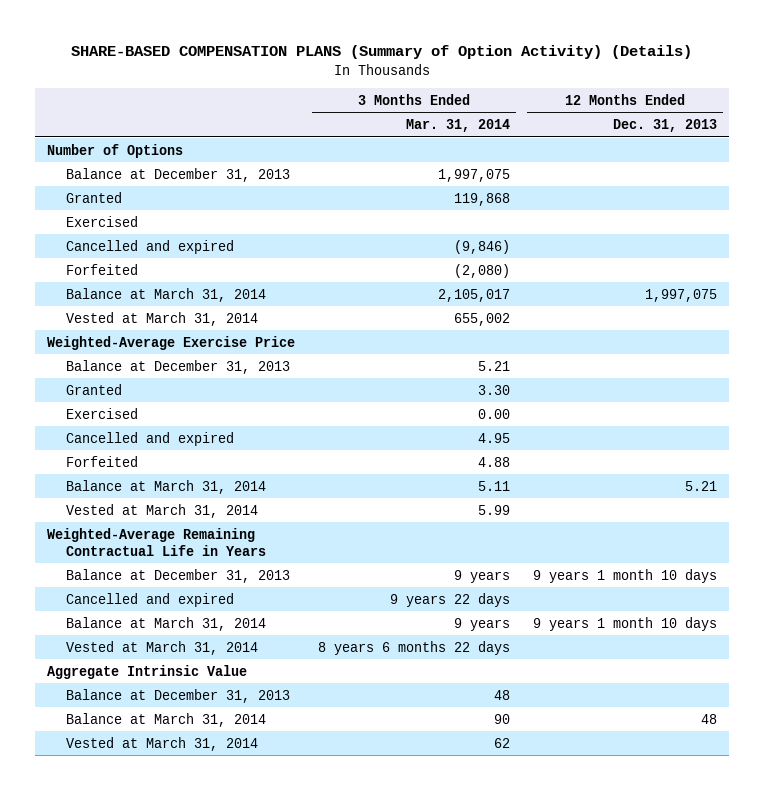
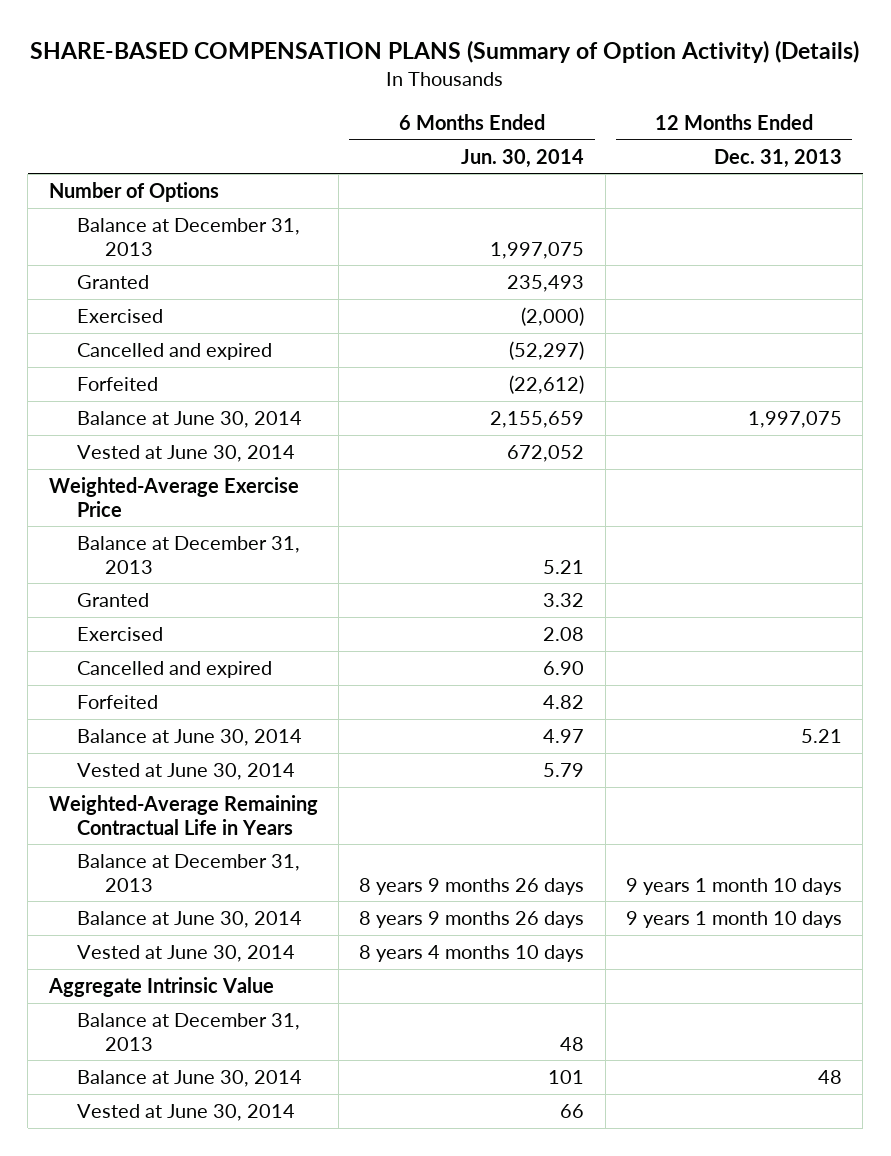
- | 3 Months Ended Mar. 31, 2014 | 12 Months Ended Dec. 31, 2013
+ | 6 Months Ended Jun. 30, 2014 | 12 Months Ended Dec. 31, 2013
- Balance at March 31, 2014 | 2,105,017 | 1,997,075
- Vested at March 31, 2014 | 655,002 |
+ Balance at June 30, 2014 | 2,155,659 | 1,997,075
+ Vested at June 30, 2014 | 672,052 |
- Balance at March 31, 2014 | 5.11 | 5.21
- Vested at March 31, 2014 | 5.99 |
+ Balance at June 30, 2014 | 4.97 | 5.21
+ Vested at June 30, 2014 | 5.79 |
- Cancelled and expired | 9 years 22 days |
- Balance at March 31, 2014 | 9 years | 9 years 1 month 10 days
- Vested at March 31, 2014 | 8 years 6 months 22 days |
+ Balance at June 30, 2014 | 8 years 9 months 26 days | 9 years 1 month 10 days
+ Vested at June 30, 2014 | 8 years 4 months 10 days |
- Balance at March 31, 2014 | 90 | 48
- Vested at March 31, 2014 | 62 |
+ Balance at June 30, 2014 | 101 | 48
+ Vested at June 30, 2014 | 66 |

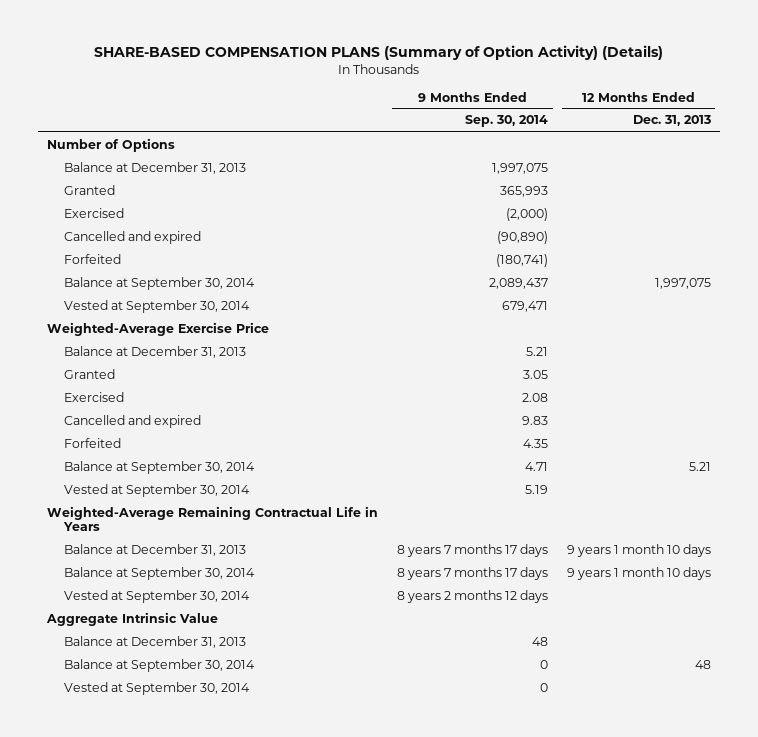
- | 6 Months Ended Jun. 30, 2014 | 12 Months Ended Dec. 31, 2013
+ | 9 Months Ended Sep. 30, 2014 | 12 Months Ended Dec. 31, 2013
- Balance at June 30, 2014 | 2,155,659 | 1,997,075
- Vested at June 30, 2014 | 672,052 |
+ Balance at September 30, 2014 | 2,089,437 | 1,997,075
+ Vested at September 30, 2014 | 679,471 |
- Balance at June 30, 2014 | 4.97 | 5.21
- Vested at June 30, 2014 | 5.79 |
+ Balance at September 30, 2014 | 4.71 | 5.21
+ Vested at September 30, 2014 | 5.19 |
- Balance at June 30, 2014 | 8 years 9 months 26 days | 9 years 1 month 10 days
- Vested at June 30, 2014 | 8 years 4 months 10 days |
+ Balance at September 30, 2014 | 8 years 7 months 17 days | 9 years 1 month 10 days
+ Vested at September 30, 2014 | 8 years 2 months 12 days |
- Balance at June 30, 2014 | 101 | 48
- Vested at June 30, 2014 | 66 |
+ Balance at September 30, 2014 | 0 | 48
+ Vested at September 30, 2014 | 0 |

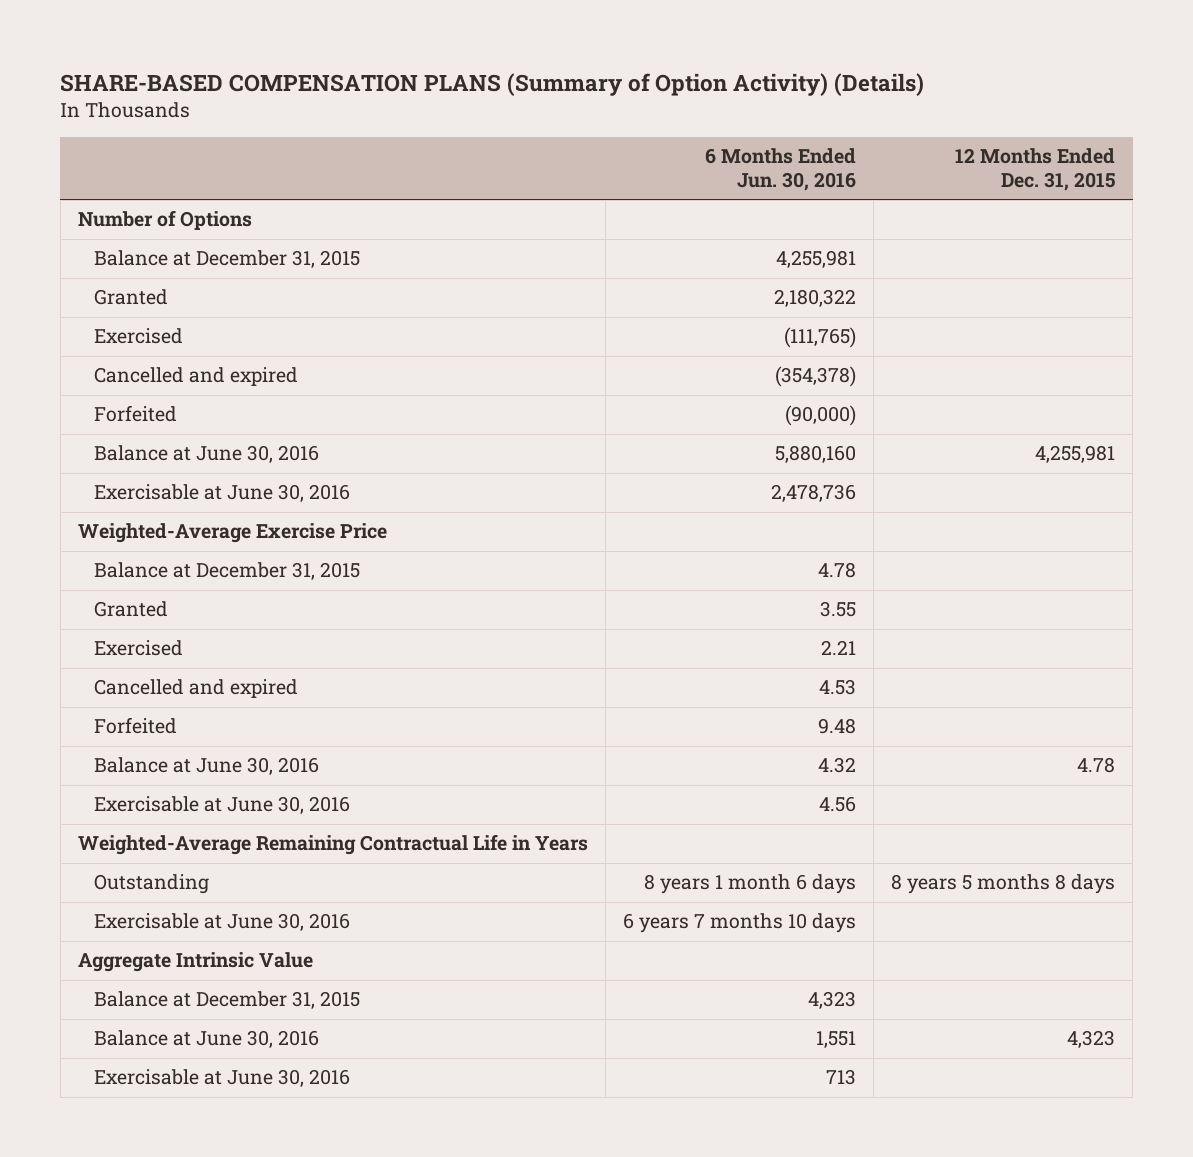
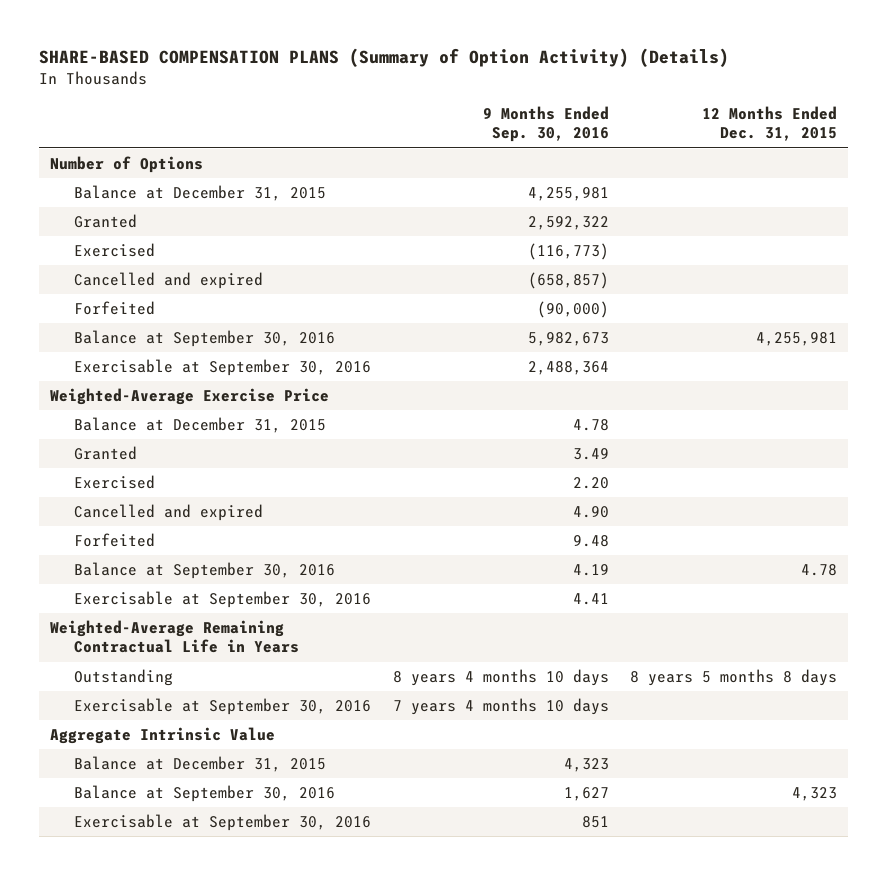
- | 6 Months Ended Jun. 30, 2016 | 12 Months Ended Dec. 31, 2015
+ | 9 Months Ended Sep. 30, 2016 | 12 Months Ended Dec. 31, 2015
- Balance at June 30, 2016 | 5,880,160 | 4,255,981
- Exercisable at June 30, 2016 | 2,478,736 |
+ Balance at September 30, 2016 | 5,982,673 | 4,255,981
+ Exercisable at September 30, 2016 | 2,488,364 |
- Balance at June 30, 2016 | 4.32 | 4.78
- Exercisable at June 30, 2016 | 4.56 |
+ Balance at September 30, 2016 | 4.19 | 4.78
+ Exercisable at September 30, 2016 | 4.41 |
- Exercisable at June 30, 2016 | 6 years 7 months 10 days |
+ Exercisable at September 30, 2016 | 7 years 4 months 10 days |
- Balance at June 30, 2016 | 1,551 | 4,323
- Exercisable at June 30, 2016 | 713 |
+ Balance at September 30, 2016 | 1,627 | 4,323
+ Exercisable at September 30, 2016 | 851 |

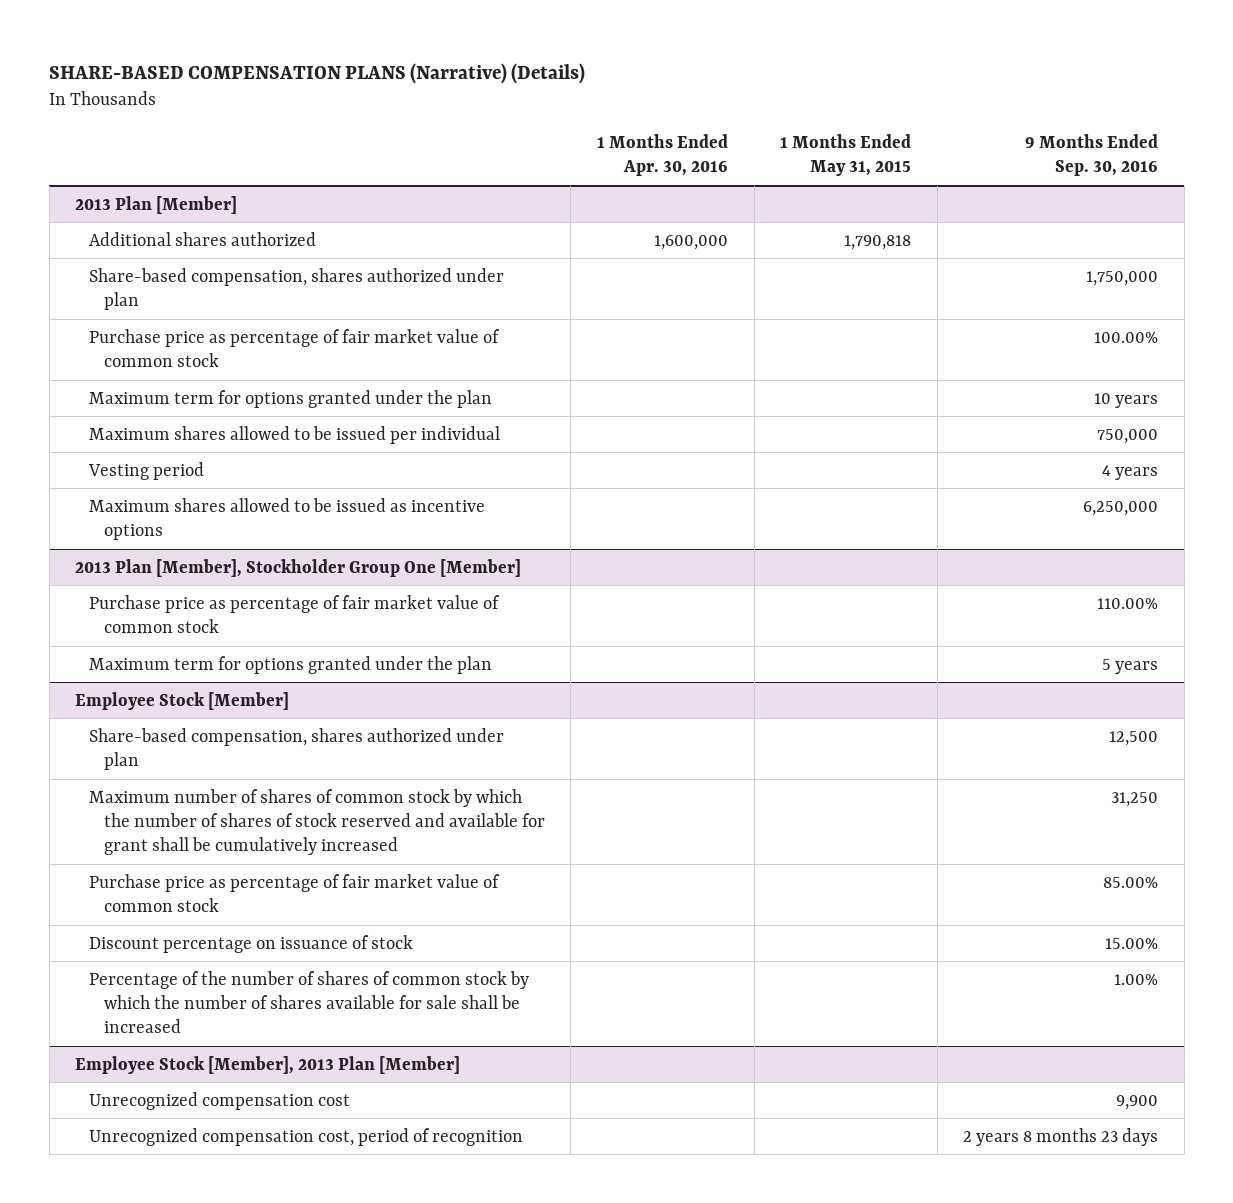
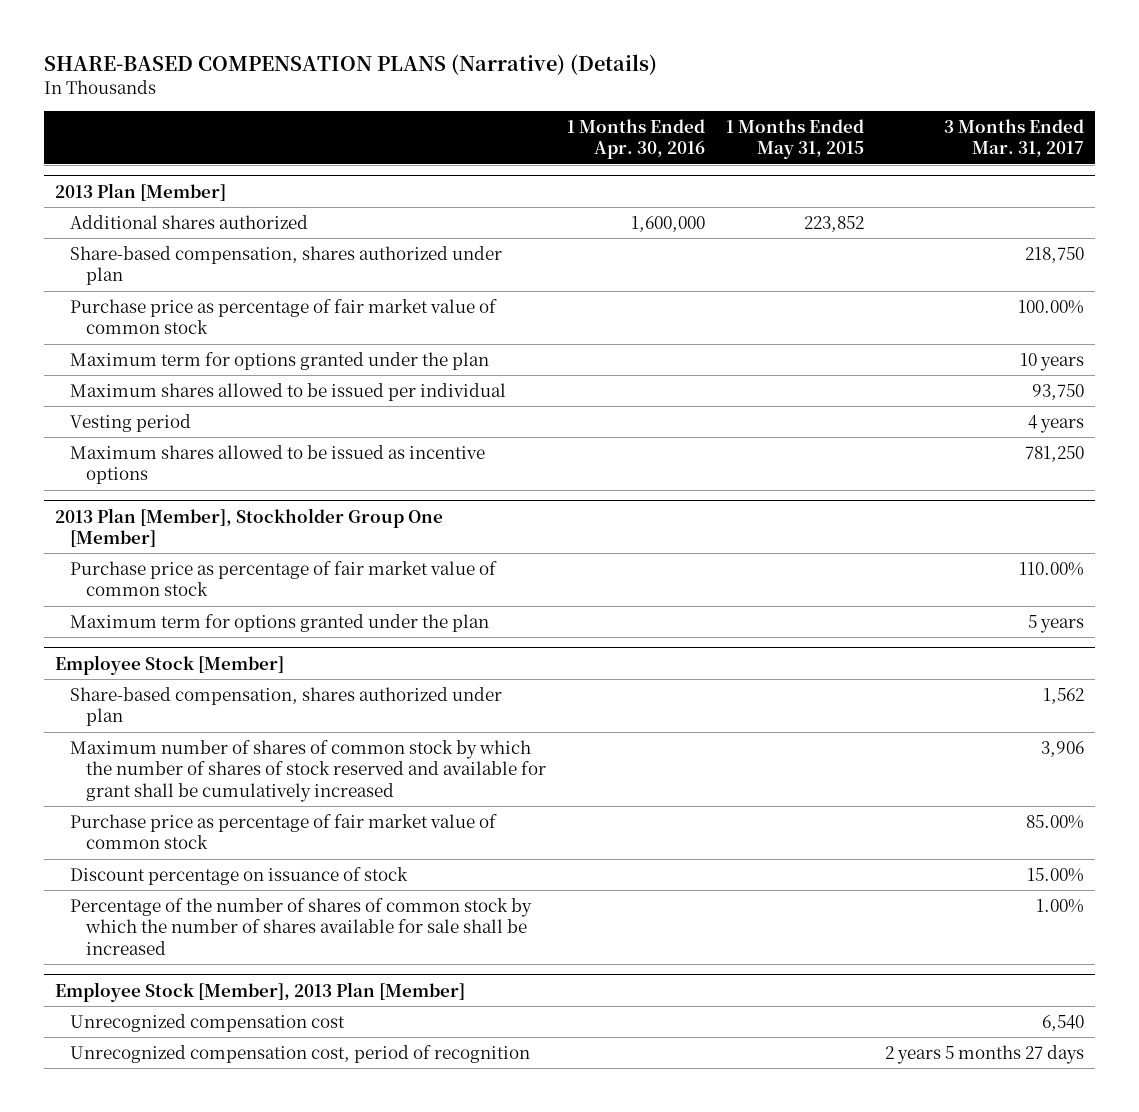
- | 1 Months Ended Apr. 30, 2016 | 1 Months Ended May 31, 2015 | 9 Months Ended Sep. 30, 2016
+ | 1 Months Ended Apr. 30, 2016 | 1 Months Ended May 31, 2015 | 3 Months Ended Mar. 31, 2017
@ 2013 Plan [Member]
- Additional shares authorized | 1,600,000 | 1,790,818 |
+ Additional shares authorized | 1,600,000 | 223,852 |

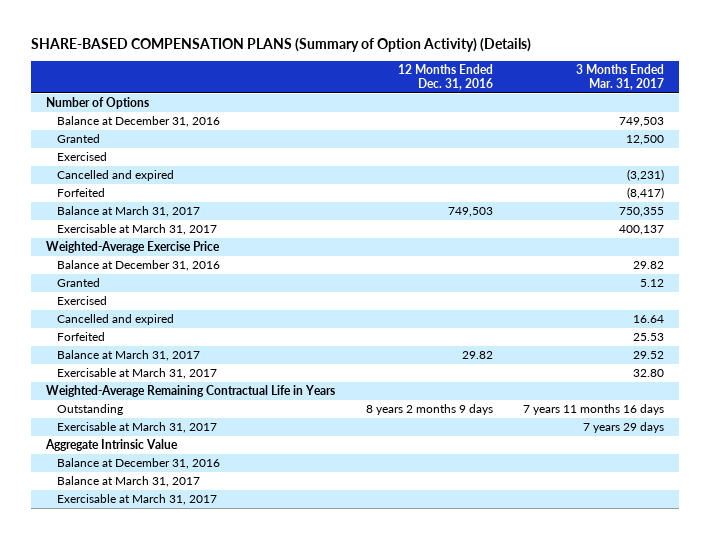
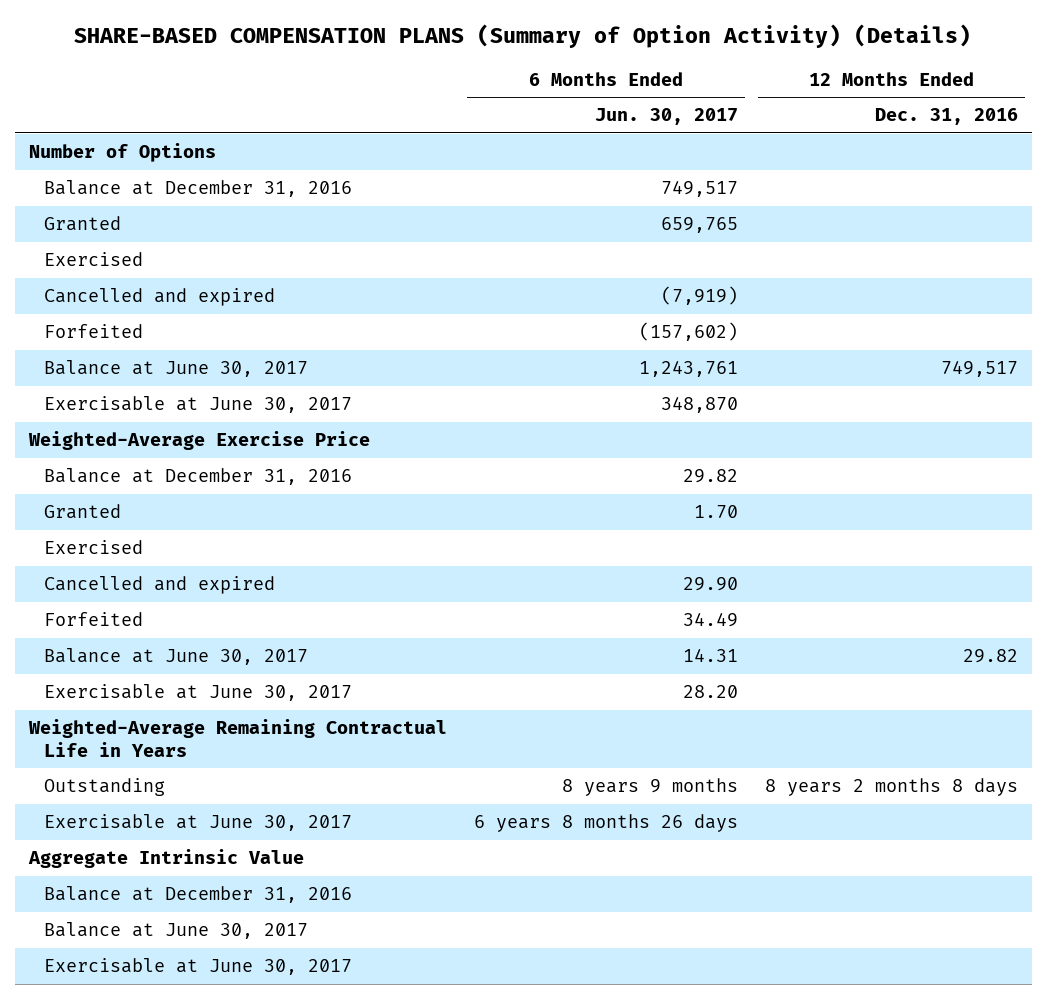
- | 12 Months Ended Dec. 31, 2016 | 3 Months Ended Mar. 31, 2017
+ | 6 Months Ended Jun. 30, 2017 | 12 Months Ended Dec. 31, 2016
- Balance at March 31, 2017 | 749,503 | 750,355
- Exercisable at March 31, 2017 | | 400,137
+ Balance at June 30, 2017 | 1,243,761 | 749,517
+ Exercisable at June 30, 2017 | 348,870 |
- Balance at March 31, 2017 | 29.82 | 29.52
- Exercisable at March 31, 2017 | | 32.80
+ Balance at June 30, 2017 | 14.31 | 29.82
+ Exercisable at June 30, 2017 | 28.20 |
- Outstanding | 8 years 2 months 9 days | 7 years 11 months 16 days
- Exercisable at March 31, 2017 | | 7 years 29 days
+ Outstanding | 8 years 9 months | 8 years 2 months 8 days
+ Exercisable at June 30, 2017 | 6 years 8 months 26 days |
- Balance at March 31, 2017
- Exercisable at March 31, 2017
+ Balance at June 30, 2017
+ Exercisable at June 30, 2017

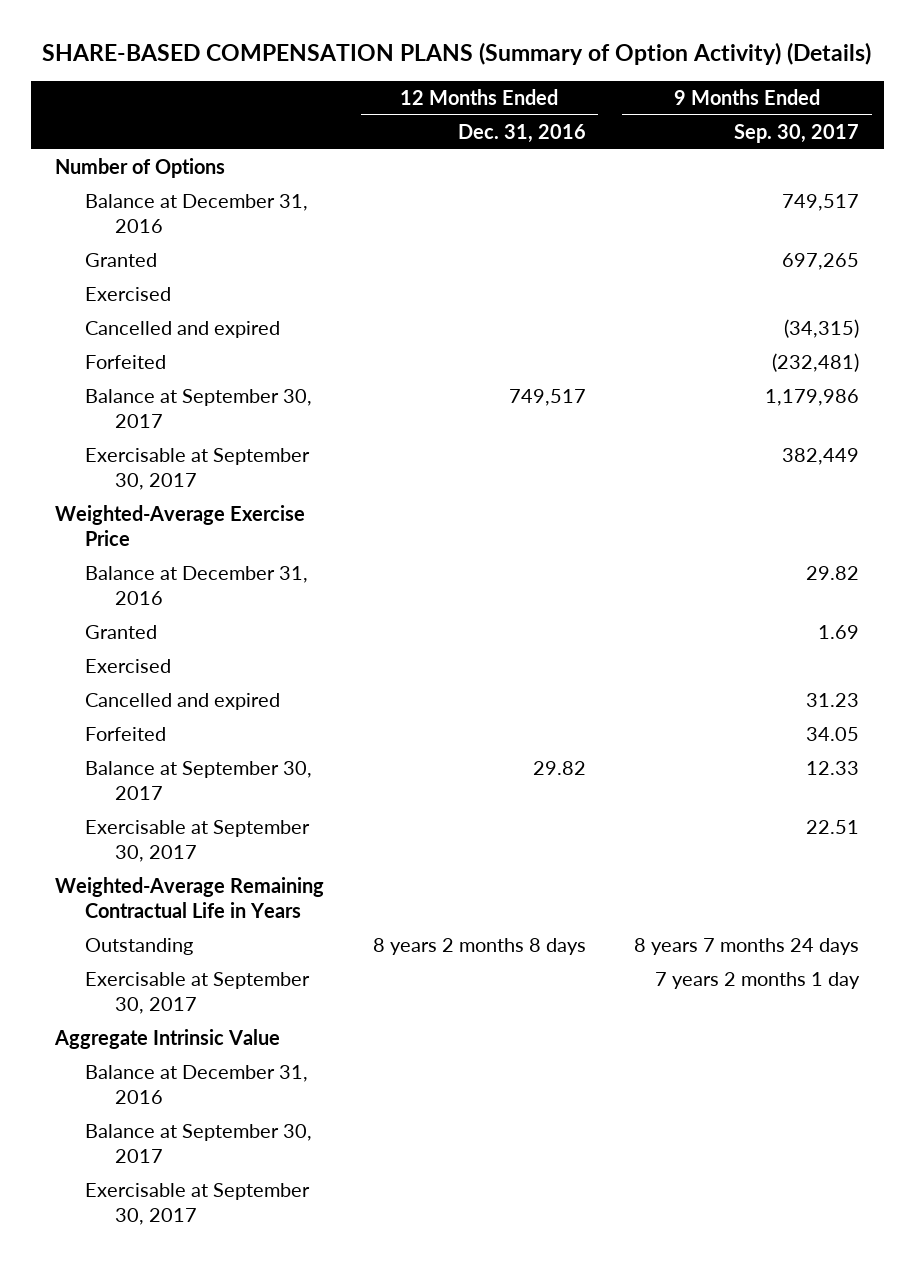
- | 6 Months Ended Jun. 30, 2017 | 12 Months Ended Dec. 31, 2016
+ | 12 Months Ended Dec. 31, 2016 | 9 Months Ended Sep. 30, 2017
- Balance at June 30, 2017 | 1,243,761 | 749,517
- Exercisable at June 30, 2017 | 348,870 |
+ Balance at September 30, 2017 | 749,517 | 1,179,986
+ Exercisable at September 30, 2017 | | 382,449
- Balance at June 30, 2017 | 14.31 | 29.82
- Exercisable at June 30, 2017 | 28.20 |
+ Balance at September 30, 2017 | 29.82 | 12.33
+ Exercisable at September 30, 2017 | | 22.51
- Exercisable at June 30, 2017 | 6 years 8 months 26 days |
+ Exercisable at September 30, 2017 | | 7 years 2 months 1 day
- Balance at June 30, 2017
- Exercisable at June 30, 2017
+ Balance at September 30, 2017
+ Exercisable at September 30, 2017

